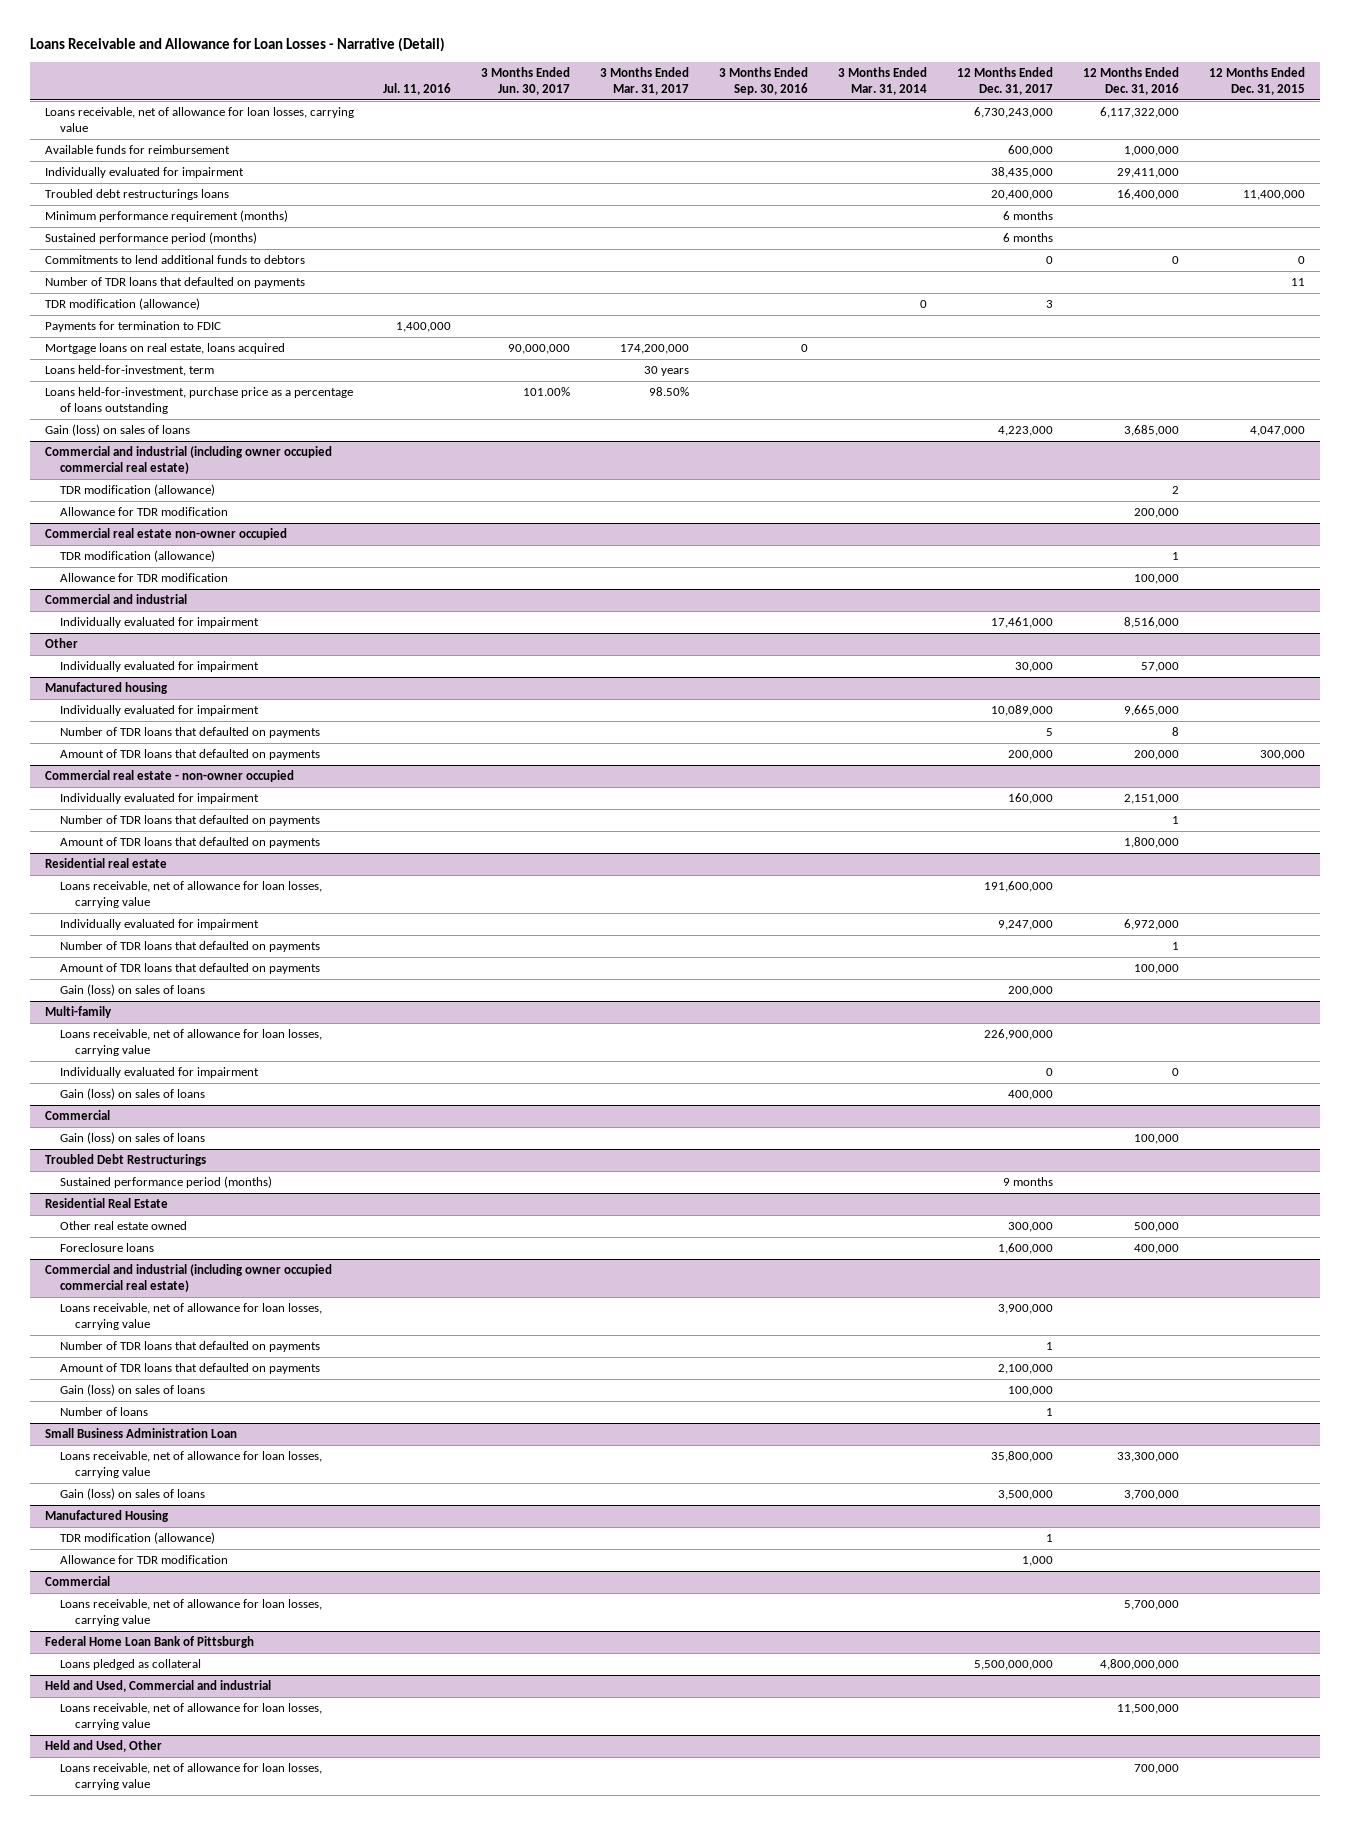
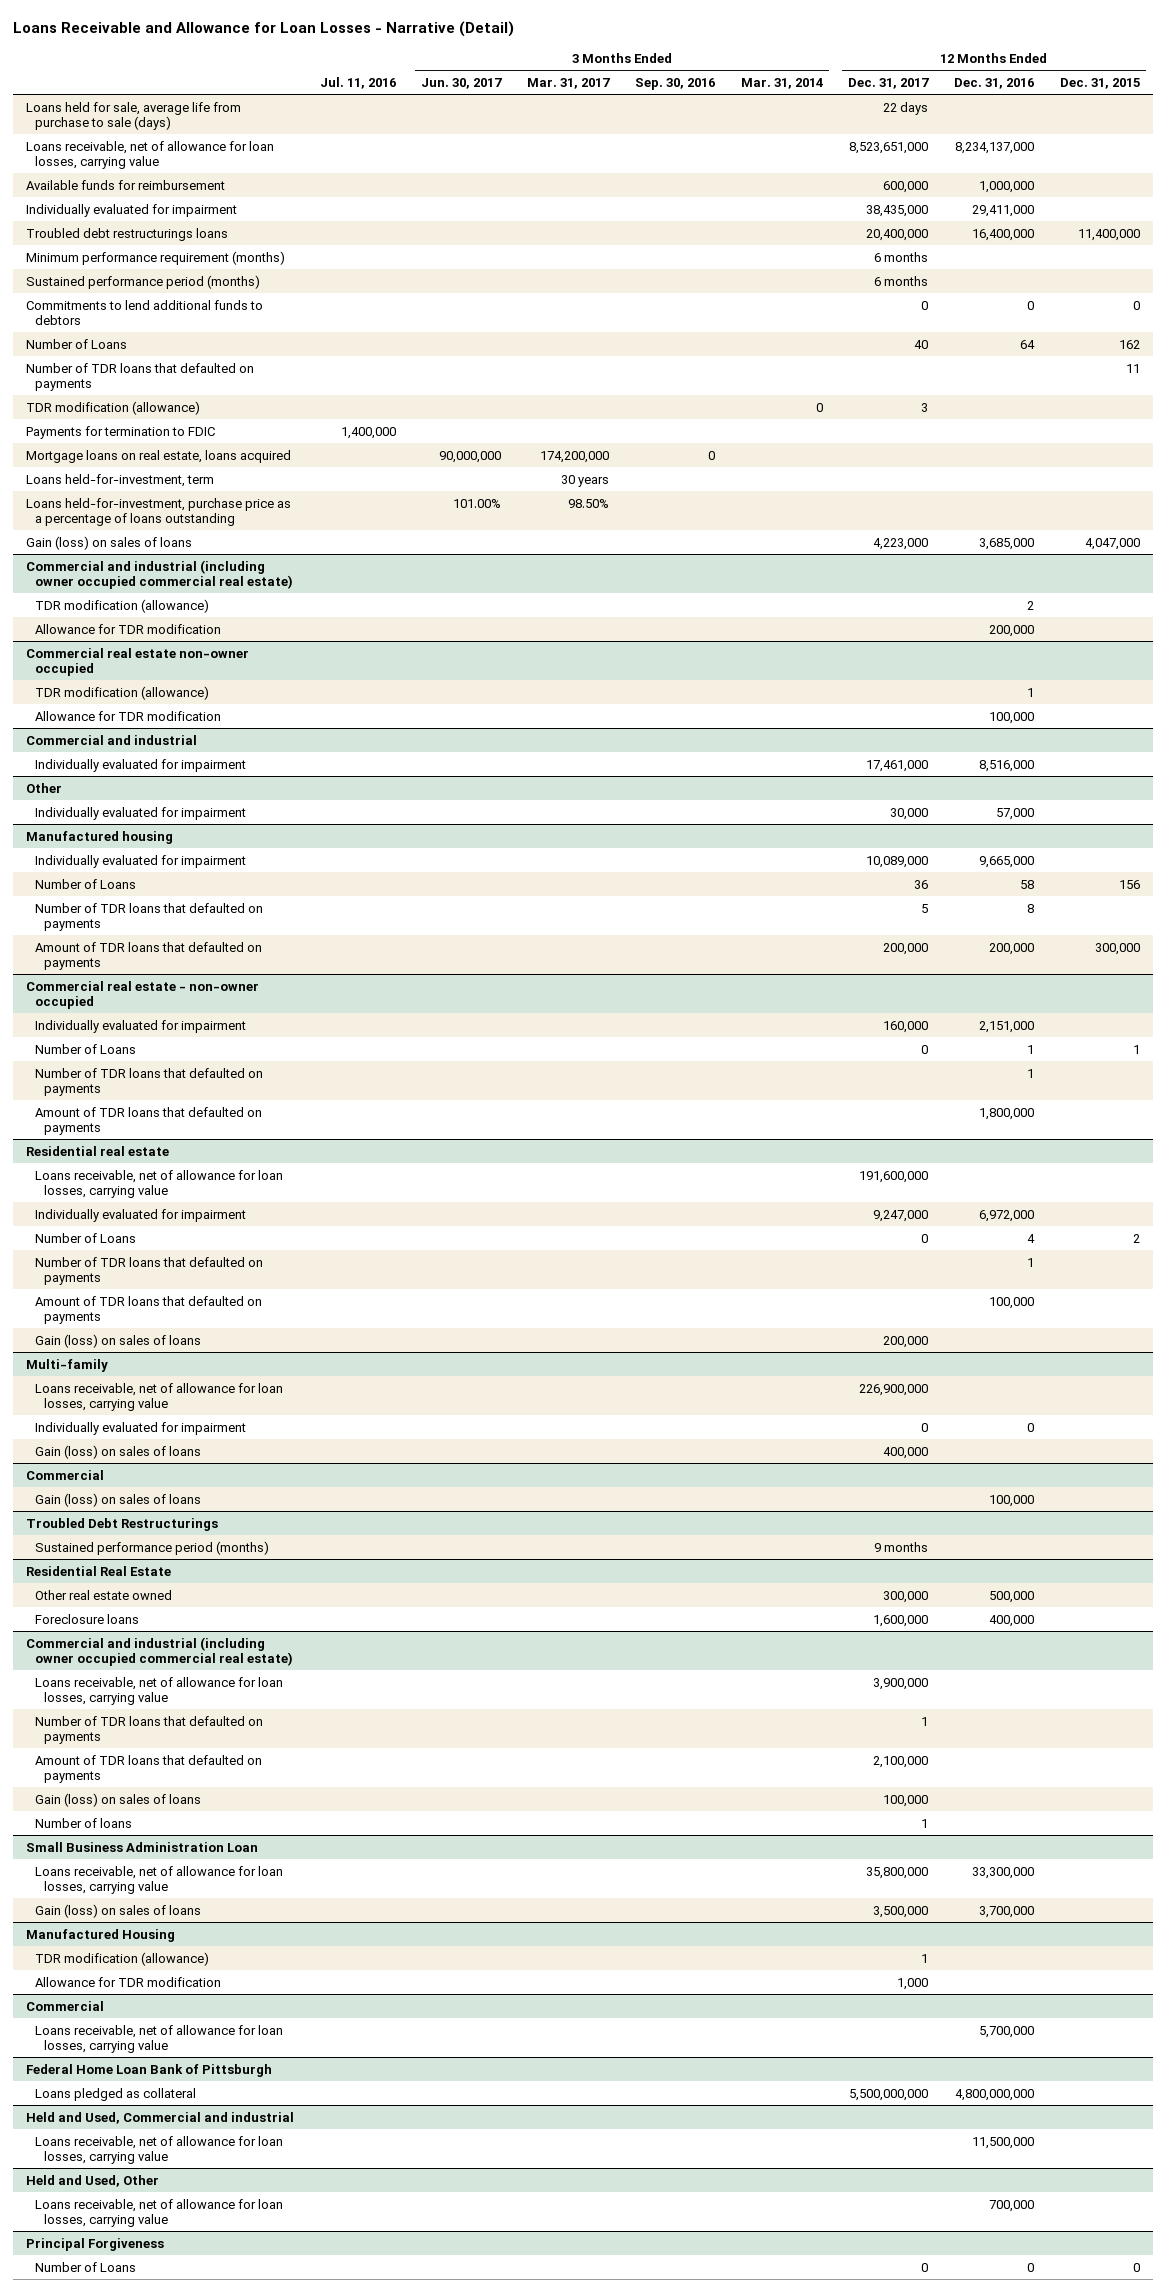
- Loans receivable, net of allowance for loan losses, carrying value | | | | | | 6,730,243,000 | 6,117,322,000 |
+ Loans held for sale, average life from purchase to sale (days) | | | | | | 22 days | |
+ Loans receivable, net of allowance for loan losses, carrying value | | | | | | 8,523,651,000 | 8,234,137,000 |
+ Number of Loans | | | | | | 40 | 64 | 162
@ Manufactured housing
+ Number of Loans | | | | | | 36 | 58 | 156
@ Commercial real estate - non-owner occupied
+ Number of Loans | | | | | | 0 | 1 | 1
@ Residential real estate
+ Number of Loans | | | | | | 0 | 4 | 2
+ Principal Forgiveness
+ Number of Loans | | | | | | 0 | 0 | 0

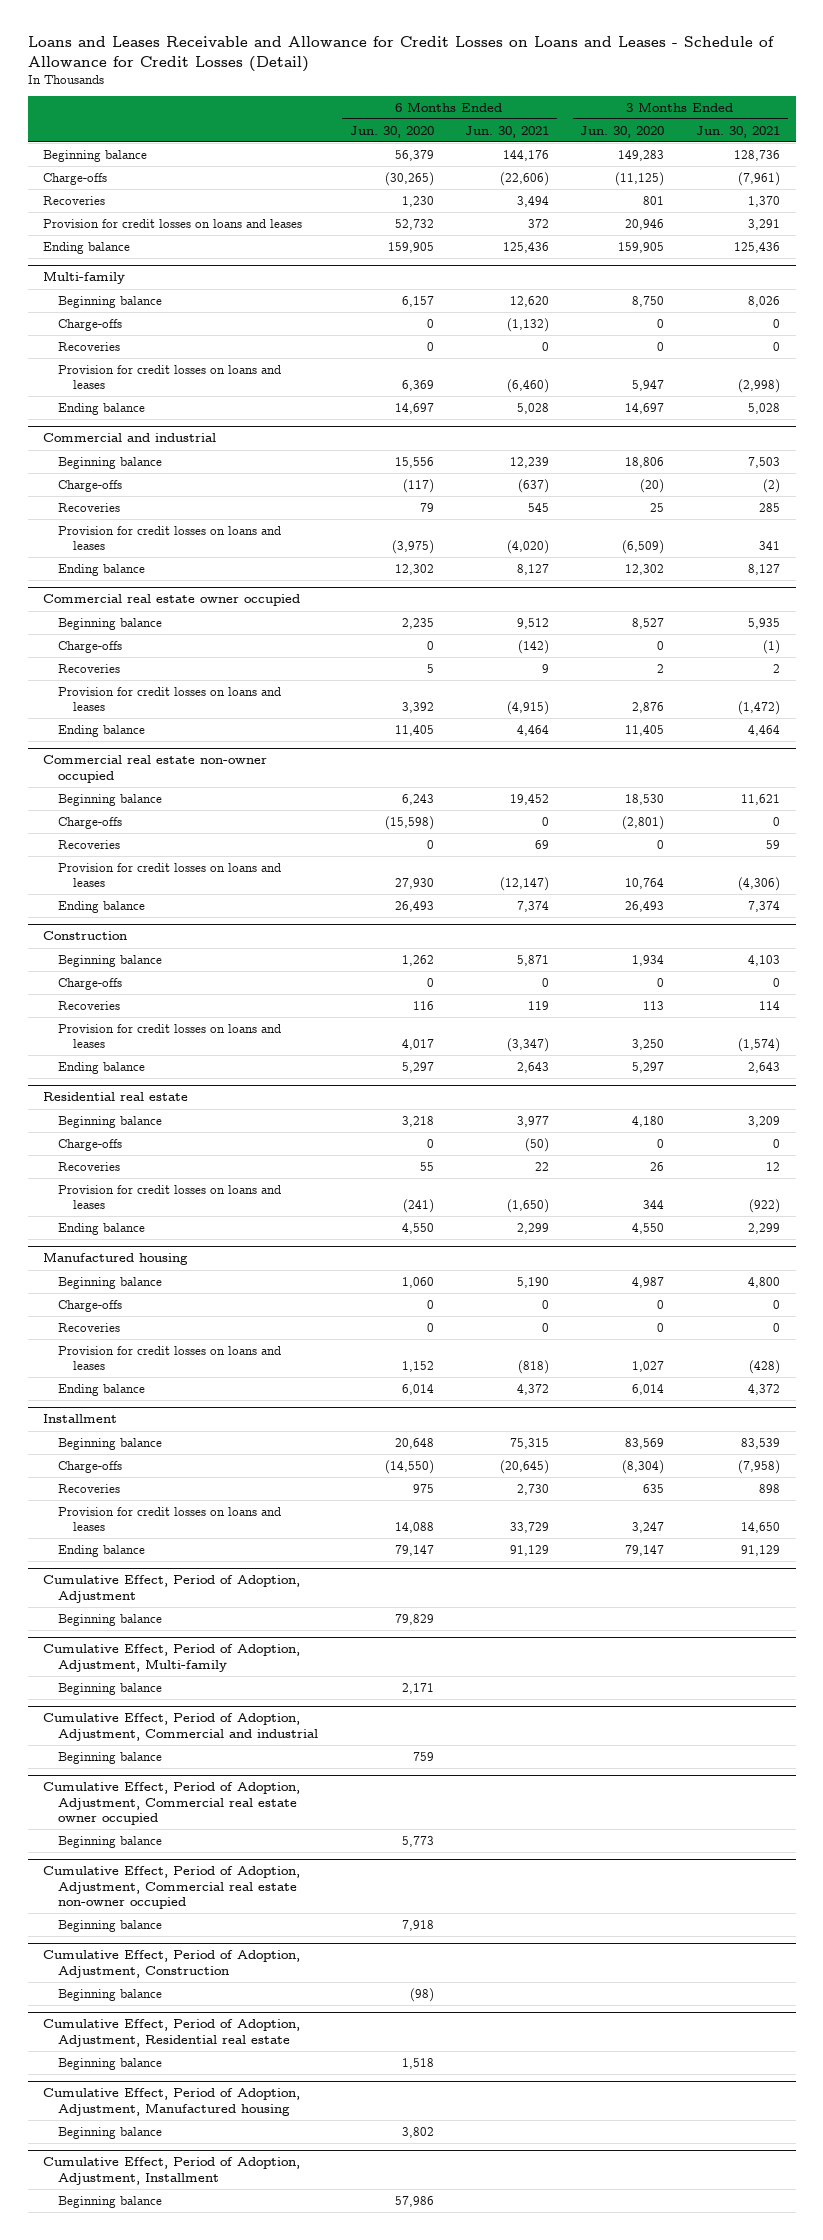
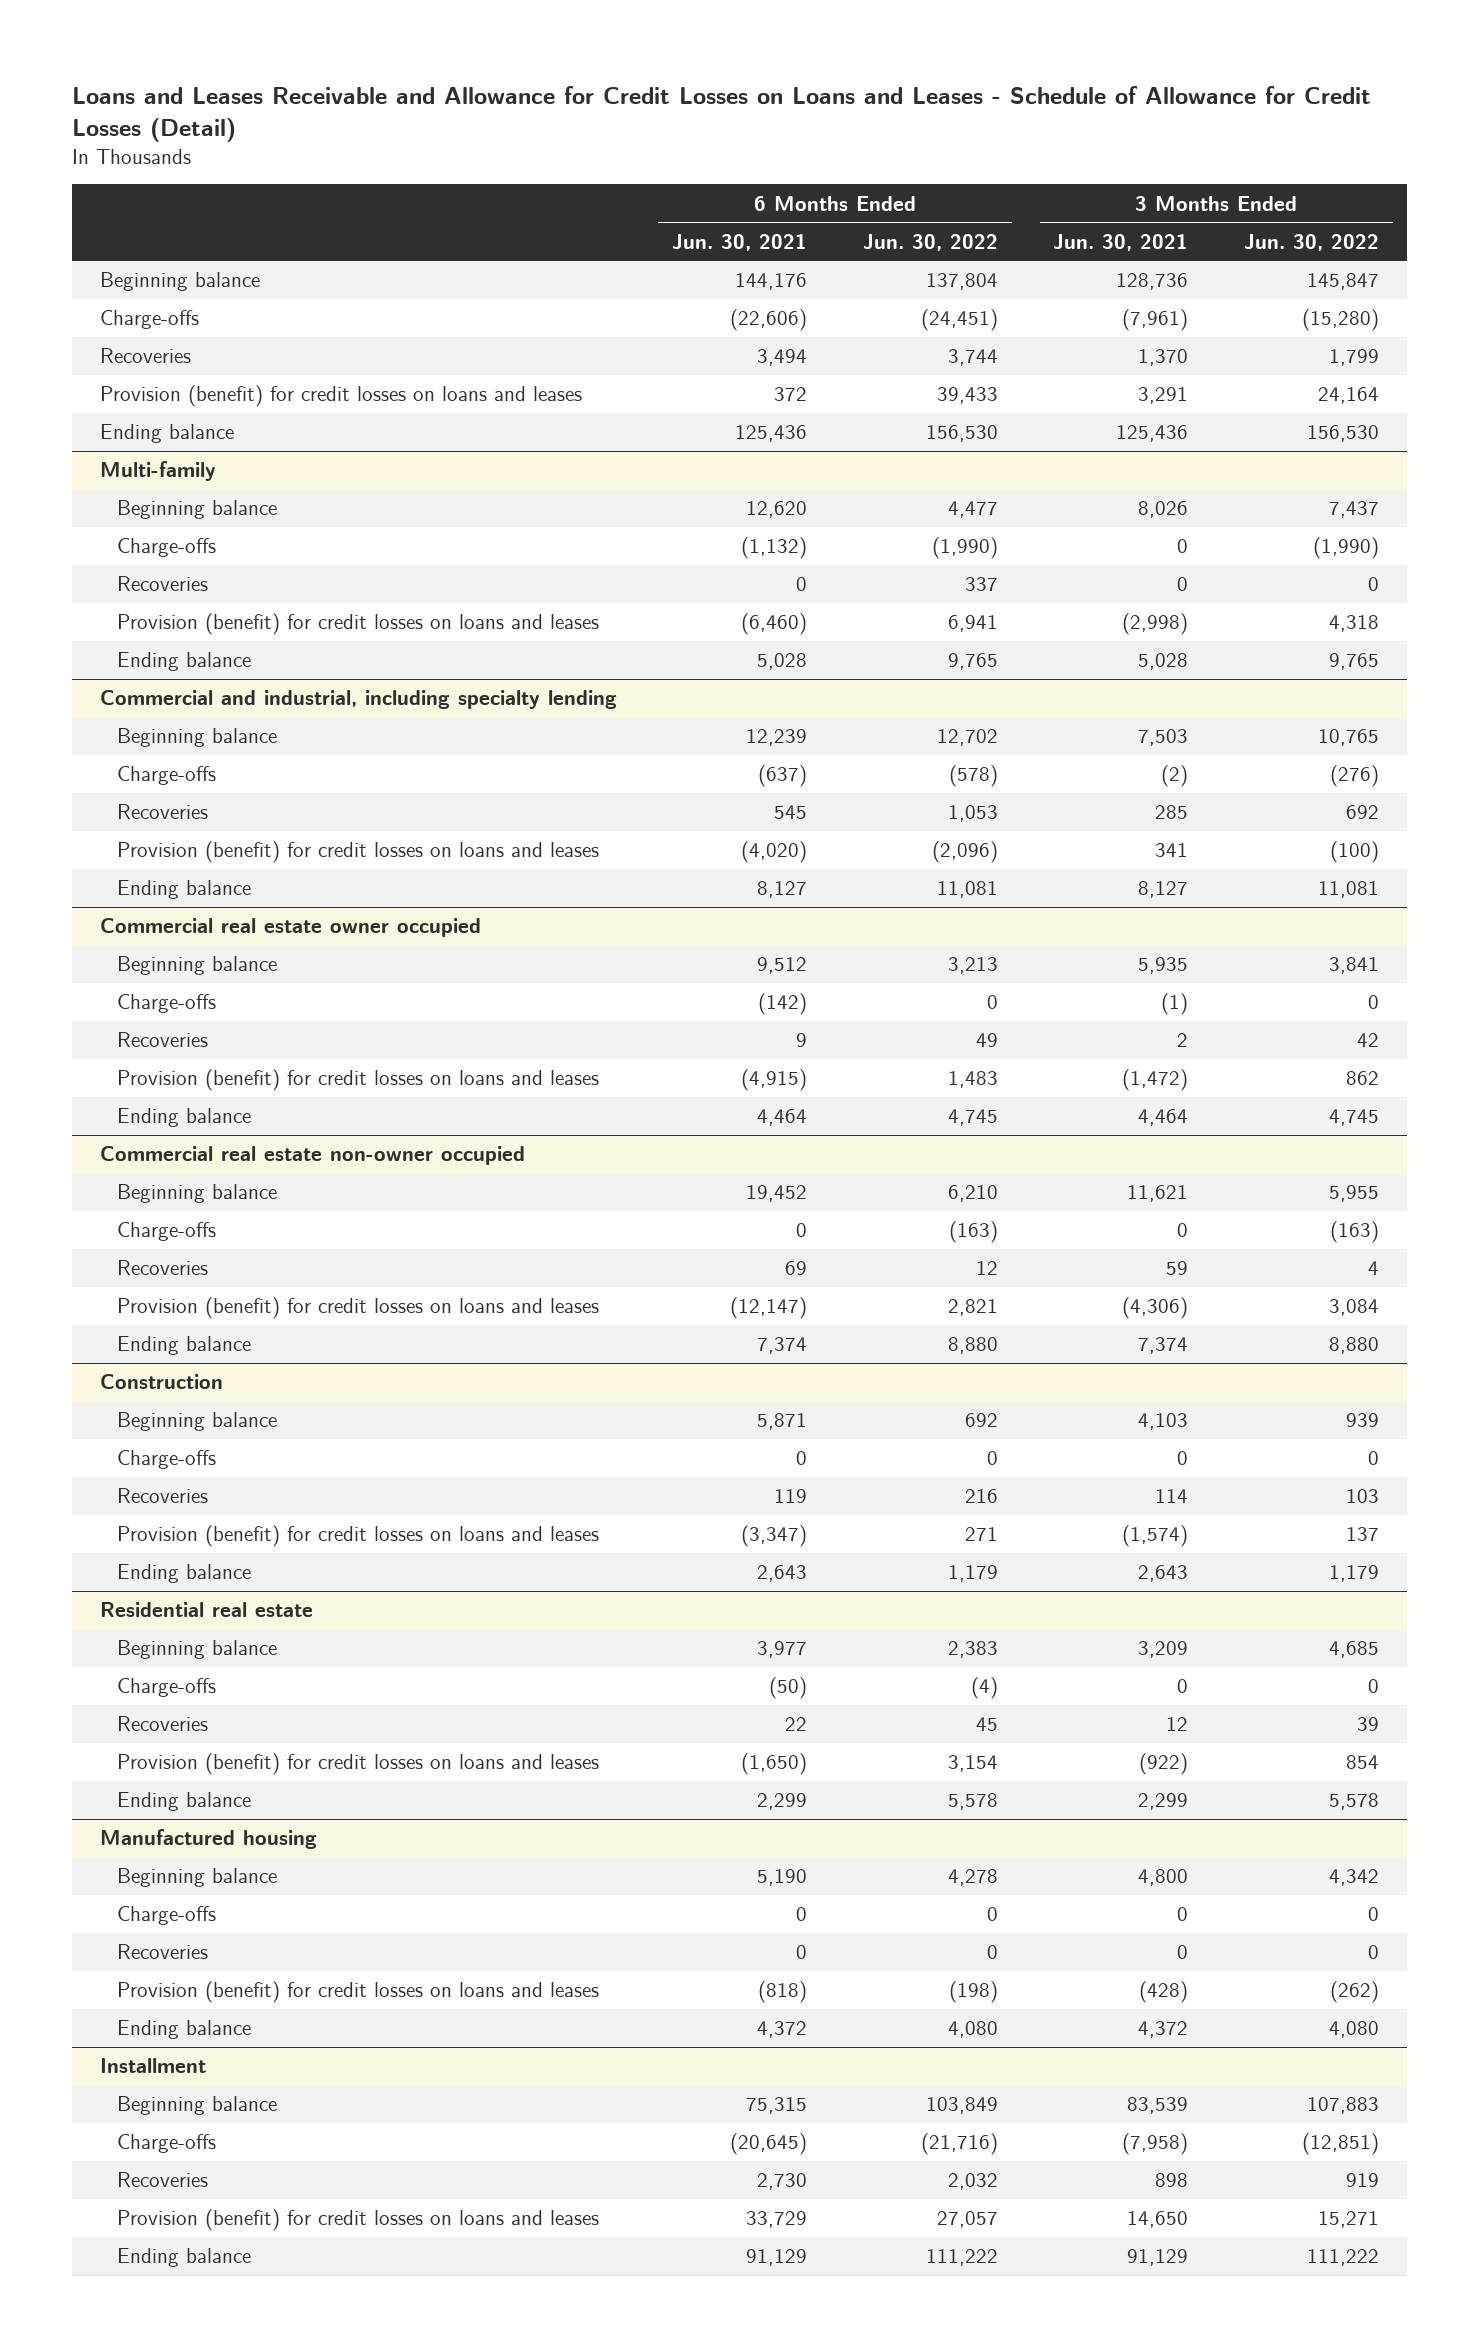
- | 6 Months Ended Jun. 30, 2020 | 6 Months Ended Jun. 30, 2021 | 3 Months Ended Jun. 30, 2020 | 3 Months Ended Jun. 30, 2021
+ | 6 Months Ended Jun. 30, 2021 | 6 Months Ended Jun. 30, 2022 | 3 Months Ended Jun. 30, 2021 | 3 Months Ended Jun. 30, 2022
- Provision for credit losses on loans and leases | 52,732 | 372 | 20,946 | 3,291
+ Provision (benefit) for credit losses on loans and leases | 372 | 39,433 | 3,291 | 24,164
@ Multi-family
- Provision for credit losses on loans and leases | 6,369 | (6,460) | 5,947 | (2,998)
+ Provision (benefit) for credit losses on loans and leases | (6,460) | 6,941 | (2,998) | 4,318
- Commercial and industrial
+ Commercial and industrial, including specialty lending
- Provision for credit losses on loans and leases | (3,975) | (4,020) | (6,509) | 341
+ Provision (benefit) for credit losses on loans and leases | (4,020) | (2,096) | 341 | (100)
@ Commercial real estate owner occupied
- Provision for credit losses on loans and leases | 3,392 | (4,915) | 2,876 | (1,472)
+ Provision (benefit) for credit losses on loans and leases | (4,915) | 1,483 | (1,472) | 862
@ Commercial real estate non-owner occupied
- Provision for credit losses on loans and leases | 27,930 | (12,147) | 10,764 | (4,306)
+ Provision (benefit) for credit losses on loans and leases | (12,147) | 2,821 | (4,306) | 3,084
@ Construction
- Provision for credit losses on loans and leases | 4,017 | (3,347) | 3,250 | (1,574)
+ Provision (benefit) for credit losses on loans and leases | (3,347) | 271 | (1,574) | 137
@ Residential real estate
- Provision for credit losses on loans and leases | (241) | (1,650) | 344 | (922)
+ Provision (benefit) for credit losses on loans and leases | (1,650) | 3,154 | (922) | 854
@ Manufactured housing
- Provision for credit losses on loans and leases | 1,152 | (818) | 1,027 | (428)
+ Provision (benefit) for credit losses on loans and leases | (818) | (198) | (428) | (262)
@ Installment
- Provision for credit losses on loans and leases | 14,088 | 33,729 | 3,247 | 14,650
+ Provision (benefit) for credit losses on loans and leases | 33,729 | 27,057 | 14,650 | 15,271
- Cumulative Effect, Period of Adoption, Adjustment
- Beginning balance | 79,829 | | |
- Cumulative Effect, Period of Adoption, Adjustment, Multi-family
- Beginning balance | 2,171 | | |
- Cumulative Effect, Period of Adoption, Adjustment, Commercial and industrial
- Beginning balance | 759 | | |
- Cumulative Effect, Period of Adoption, Adjustment, Commercial real estate owner occupied
- Beginning balance | 5,773 | | |
- Cumulative Effect, Period of Adoption, Adjustment, Commercial real estate non-owner occupied
- Beginning balance | 7,918 | | |
- Cumulative Effect, Period of Adoption, Adjustment, Construction
- Beginning balance | (98) | | |
- Cumulative Effect, Period of Adoption, Adjustment, Residential real estate
- Beginning balance | 1,518 | | |
- Cumulative Effect, Period of Adoption, Adjustment, Manufactured housing
- Beginning balance | 3,802 | | |
- Cumulative Effect, Period of Adoption, Adjustment, Installment
- Beginning balance | 57,986 | | |

